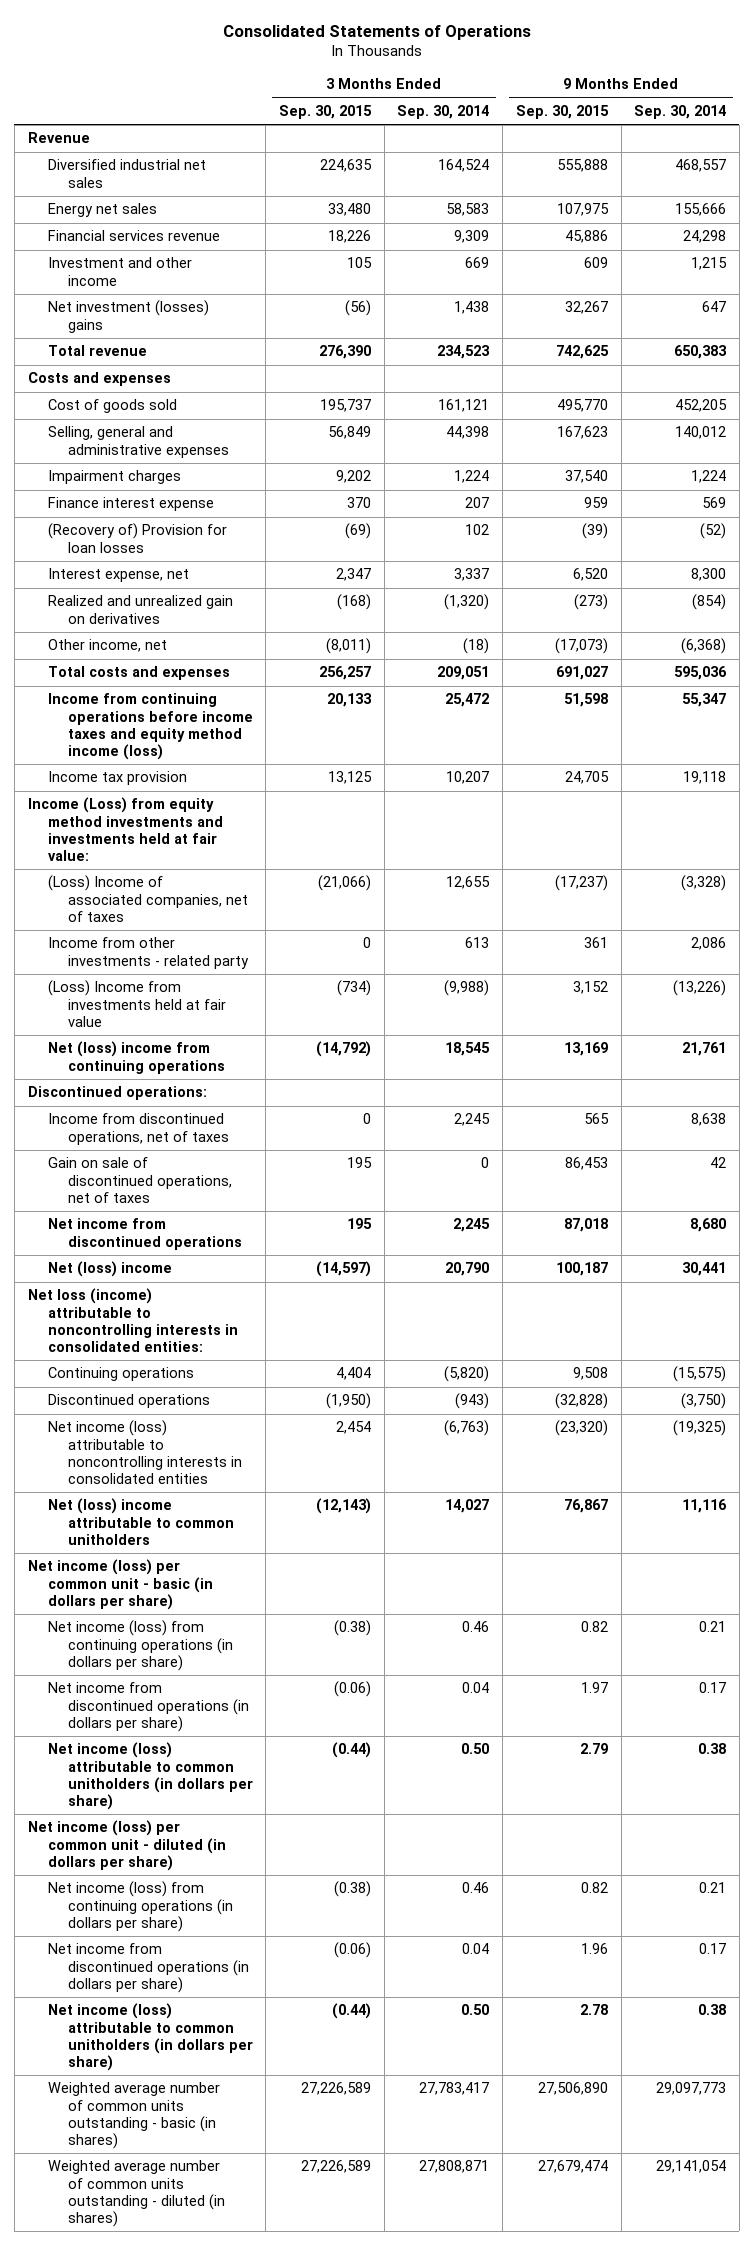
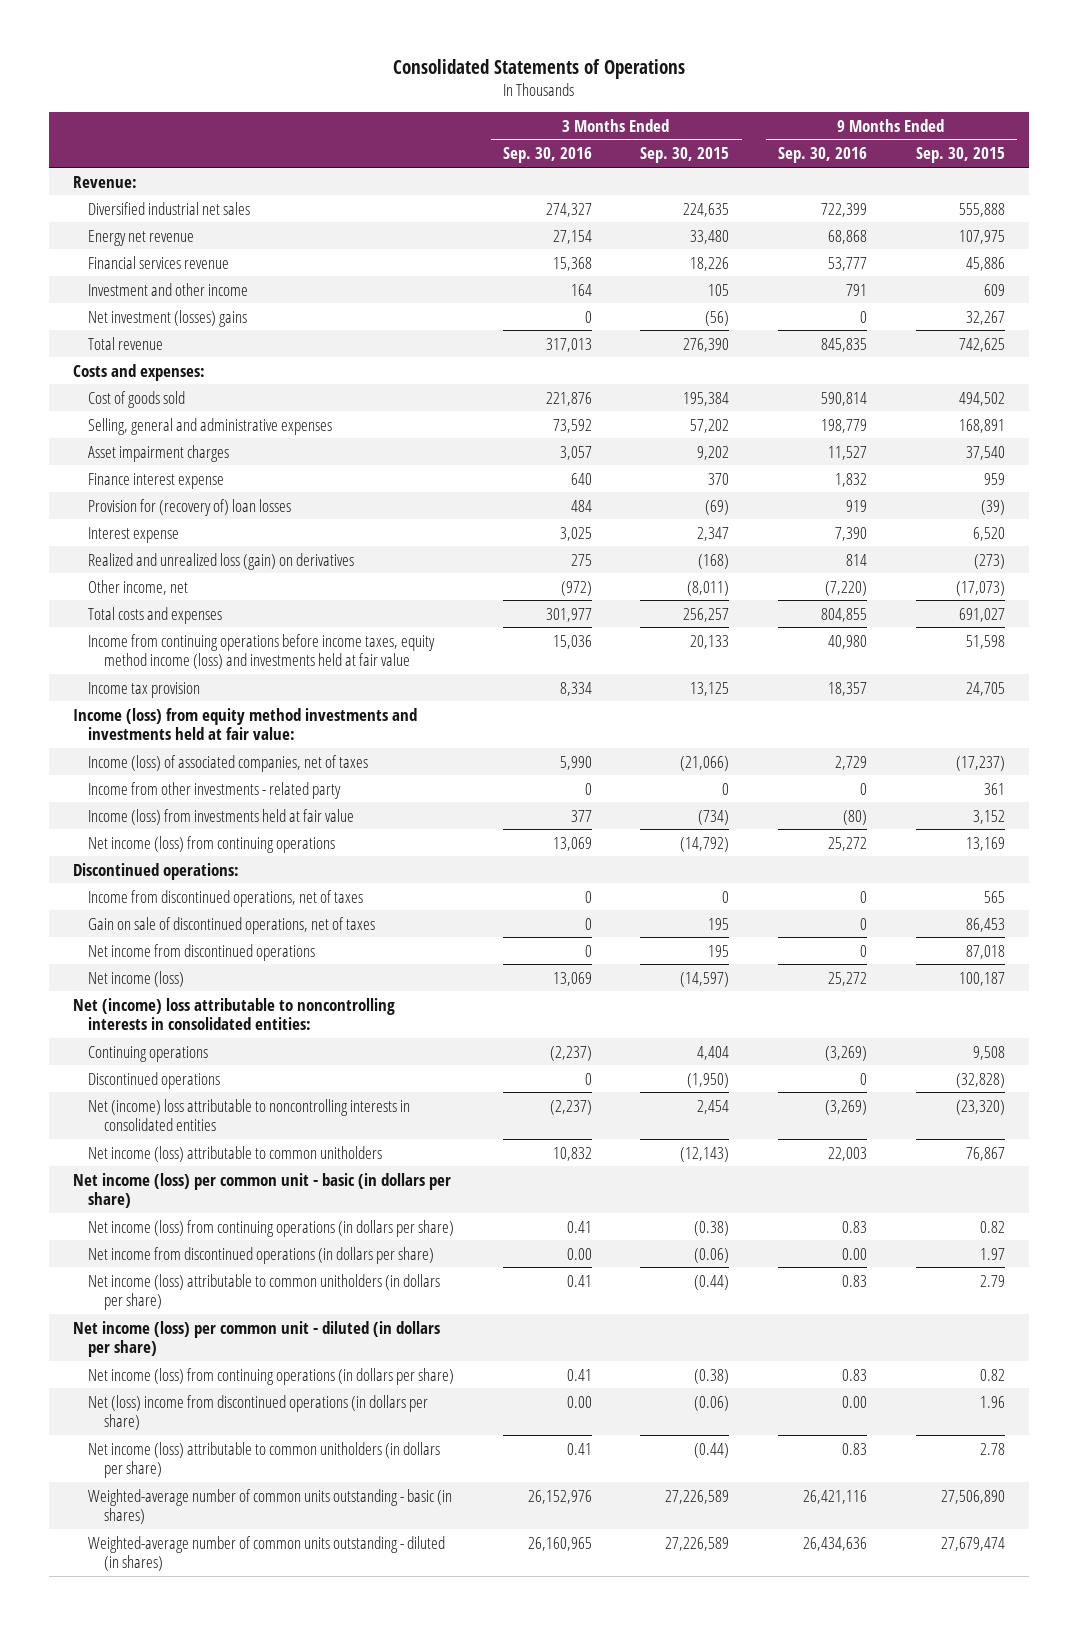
- | 3 Months Ended Sep. 30, 2015 | 3 Months Ended Sep. 30, 2014 | 9 Months Ended Sep. 30, 2015 | 9 Months Ended Sep. 30, 2014
+ | 3 Months Ended Sep. 30, 2016 | 3 Months Ended Sep. 30, 2015 | 9 Months Ended Sep. 30, 2016 | 9 Months Ended Sep. 30, 2015
- Revenue
+ Revenue:
- Energy net sales | 33,480 | 58,583 | 107,975 | 155,666
+ Energy net revenue | 27,154 | 33,480 | 68,868 | 107,975
- Costs and expenses
- Cost of goods sold | 195,737 | 161,121 | 495,770 | 452,205
- Selling, general and administrative expenses | 56,849 | 44,398 | 167,623 | 140,012
- Impairment charges | 9,202 | 1,224 | 37,540 | 1,224
+ Costs and expenses:
+ Cost of goods sold | 221,876 | 195,384 | 590,814 | 494,502
+ Selling, general and administrative expenses | 73,592 | 57,202 | 198,779 | 168,891
+ Asset impairment charges | 3,057 | 9,202 | 11,527 | 37,540
- (Recovery of) Provision for loan losses | (69) | 102 | (39) | (52)
- Interest expense, net | 2,347 | 3,337 | 6,520 | 8,300
- Realized and unrealized gain on derivatives | (168) | (1,320) | (273) | (854)
+ Provision for (recovery of) loan losses | 484 | (69) | 919 | (39)
+ Interest expense | 3,025 | 2,347 | 7,390 | 6,520
+ Realized and unrealized loss (gain) on derivatives | 275 | (168) | 814 | (273)
- Income from continuing operations before income taxes and equity method income (loss) | 20,133 | 25,472 | 51,598 | 55,347
+ Income from continuing operations before income taxes, equity method income (loss) and investments held at fair value | 15,036 | 20,133 | 40,980 | 51,598
- Income (Loss) from equity method investments and investments held at fair value:
- (Loss) Income of associated companies, net of taxes | (21,066) | 12,655 | (17,237) | (3,328)
+ Income (loss) from equity method investments and investments held at fair value:
+ Income (loss) of associated companies, net of taxes | 5,990 | (21,066) | 2,729 | (17,237)
- (Loss) Income from investments held at fair value | (734) | (9,988) | 3,152 | (13,226)
- Net (loss) income from continuing operations | (14,792) | 18,545 | 13,169 | 21,761
+ Income (loss) from investments held at fair value | 377 | (734) | (80) | 3,152
+ Net income (loss) from continuing operations | 13,069 | (14,792) | 25,272 | 13,169
- Net (loss) income | (14,597) | 20,790 | 100,187 | 30,441
- Net loss (income) attributable to noncontrolling interests in consolidated entities:
+ Net income (loss) | 13,069 | (14,597) | 25,272 | 100,187
+ Net (income) loss attributable to noncontrolling interests in consolidated entities:
- Net income (loss) attributable to noncontrolling interests in consolidated entities | 2,454 | (6,763) | (23,320) | (19,325)
- Net (loss) income attributable to common unitholders | (12,143) | 14,027 | 76,867 | 11,116
+ Net (income) loss attributable to noncontrolling interests in consolidated entities | (2,237) | 2,454 | (3,269) | (23,320)
+ Net income (loss) attributable to common unitholders | 10,832 | (12,143) | 22,003 | 76,867
- Net income from discontinued operations (in dollars per share) | (0.06) | 0.04 | 1.96 | 0.17
+ Net (loss) income from discontinued operations (in dollars per share) | 0.00 | (0.06) | 0.00 | 1.96
- Weighted average number of common units outstanding - basic (in shares) | 27,226,589 | 27,783,417 | 27,506,890 | 29,097,773
- Weighted average number of common units outstanding - diluted (in shares) | 27,226,589 | 27,808,871 | 27,679,474 | 29,141,054
+ Weighted-average number of common units outstanding - basic (in shares) | 26,152,976 | 27,226,589 | 26,421,116 | 27,506,890
+ Weighted-average number of common units outstanding - diluted (in shares) | 26,160,965 | 27,226,589 | 26,434,636 | 27,679,474

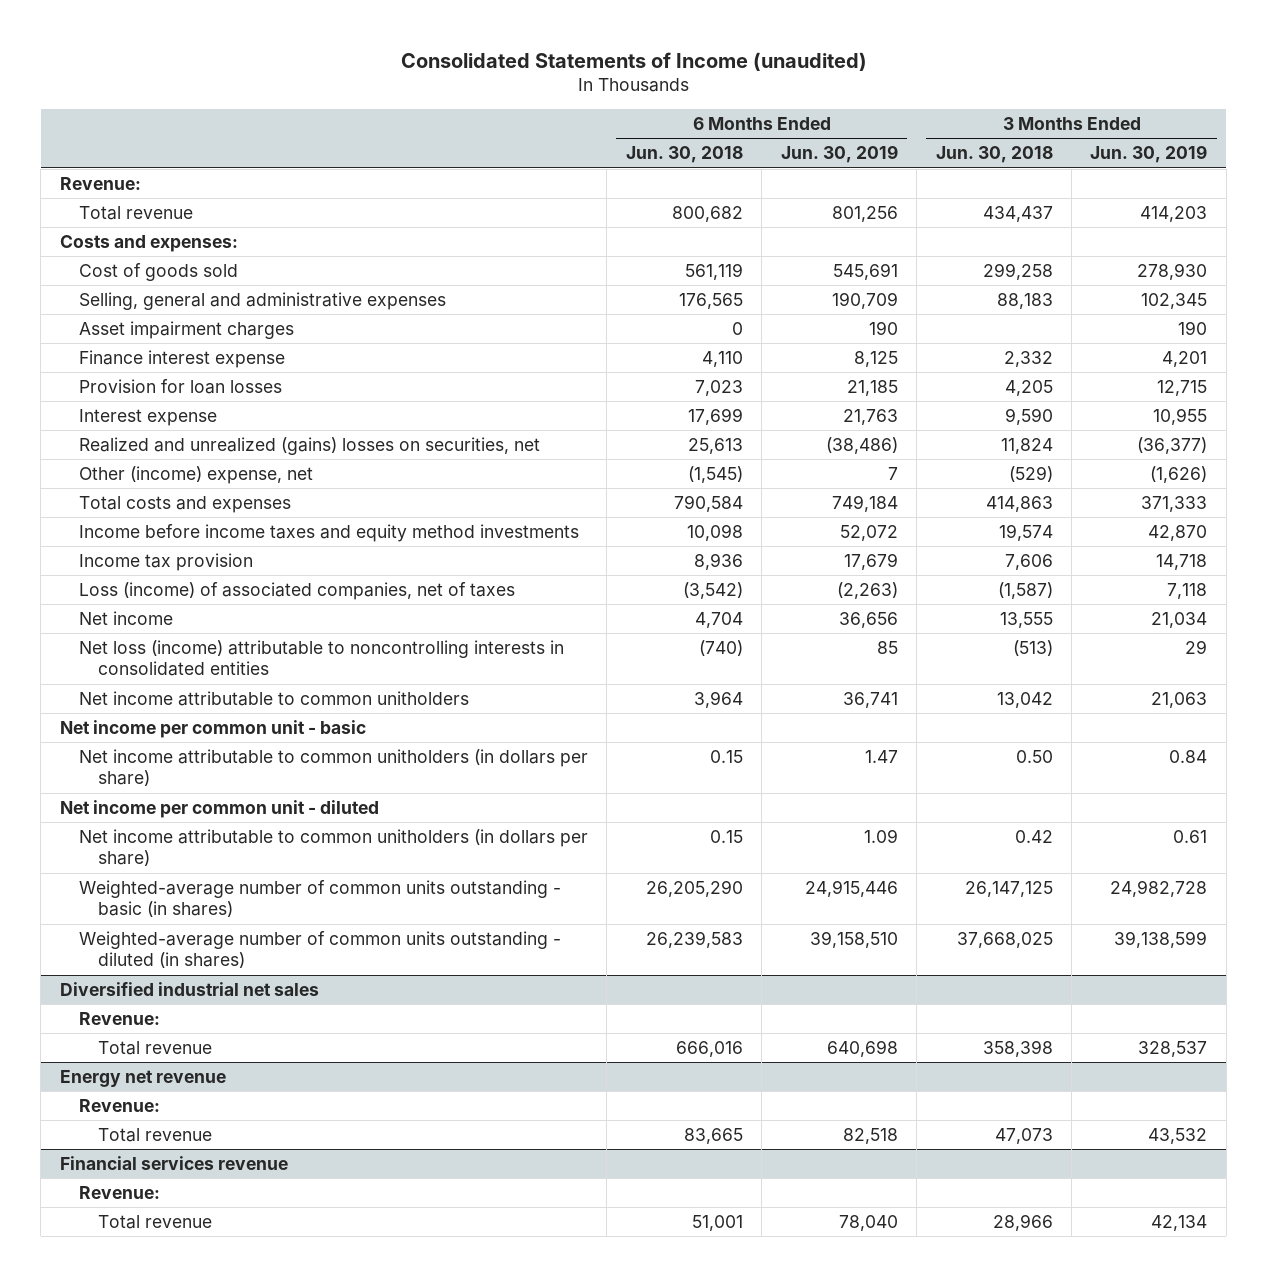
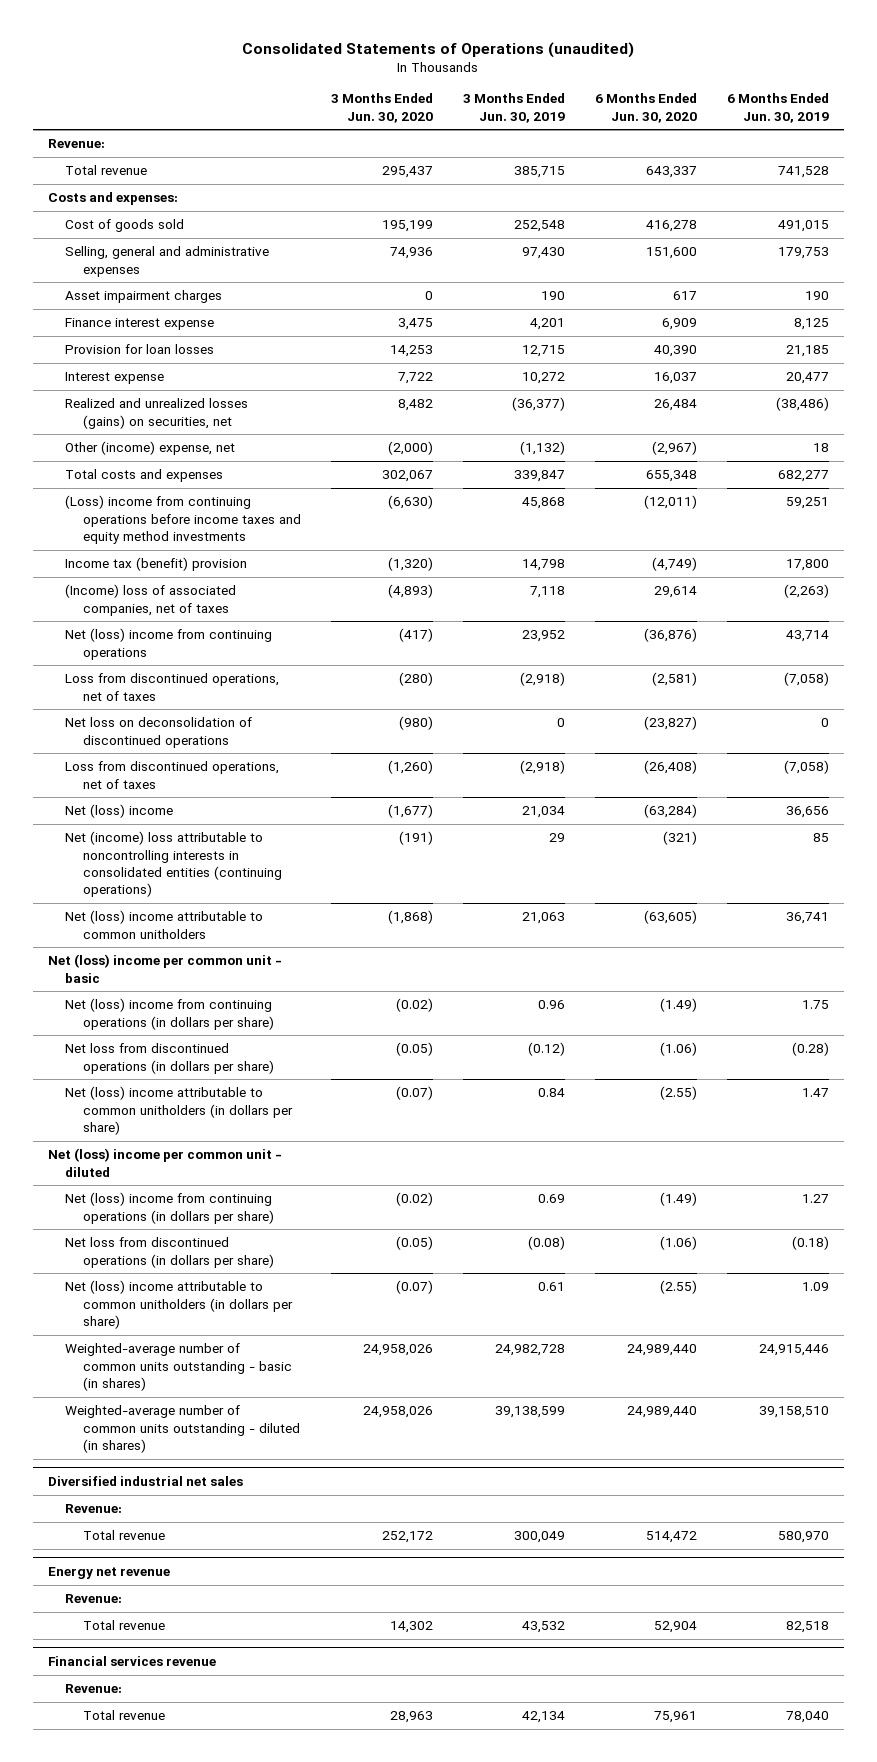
- Consolidated Statements of Income (unaudited)
+ Consolidated Statements of Operations (unaudited)
- | 6 Months Ended Jun. 30, 2018 | 6 Months Ended Jun. 30, 2019 | 3 Months Ended Jun. 30, 2018 | 3 Months Ended Jun. 30, 2019
+ | 3 Months Ended Jun. 30, 2020 | 3 Months Ended Jun. 30, 2019 | 6 Months Ended Jun. 30, 2020 | 6 Months Ended Jun. 30, 2019
- Total revenue | 800,682 | 801,256 | 434,437 | 414,203
+ Total revenue | 295,437 | 385,715 | 643,337 | 741,528
- Cost of goods sold | 561,119 | 545,691 | 299,258 | 278,930
- Selling, general and administrative expenses | 176,565 | 190,709 | 88,183 | 102,345
+ Cost of goods sold | 195,199 | 252,548 | 416,278 | 491,015
+ Selling, general and administrative expenses | 74,936 | 97,430 | 151,600 | 179,753
- Interest expense | 17,699 | 21,763 | 9,590 | 10,955
- Realized and unrealized (gains) losses on securities, net | 25,613 | (38,486) | 11,824 | (36,377)
- Other (income) expense, net | (1,545) | 7 | (529) | (1,626)
- Total costs and expenses | 790,584 | 749,184 | 414,863 | 371,333
- Income before income taxes and equity method investments | 10,098 | 52,072 | 19,574 | 42,870
- Income tax provision | 8,936 | 17,679 | 7,606 | 14,718
- Loss (income) of associated companies, net of taxes | (3,542) | (2,263) | (1,587) | 7,118
- Net income | 4,704 | 36,656 | 13,555 | 21,034
- Net loss (income) attributable to noncontrolling interests in consolidated entities | (740) | 85 | (513) | 29
- Net income attributable to common unitholders | 3,964 | 36,741 | 13,042 | 21,063
- Net income per common unit - basic
- Net income attributable to common unitholders (in dollars per share) | 0.15 | 1.47 | 0.50 | 0.84
- Net income per common unit - diluted
- Net income attributable to common unitholders (in dollars per share) | 0.15 | 1.09 | 0.42 | 0.61
+ Interest expense | 7,722 | 10,272 | 16,037 | 20,477
+ Realized and unrealized losses (gains) on securities, net | 8,482 | (36,377) | 26,484 | (38,486)
+ Other (income) expense, net | (2,000) | (1,132) | (2,967) | 18
+ Total costs and expenses | 302,067 | 339,847 | 655,348 | 682,277
+ (Loss) income from continuing operations before income taxes and equity method investments | (6,630) | 45,868 | (12,011) | 59,251
+ Income tax (benefit) provision | (1,320) | 14,798 | (4,749) | 17,800
+ (Income) loss of associated companies, net of taxes | (4,893) | 7,118 | 29,614 | (2,263)
+ Net (loss) income from continuing operations | (417) | 23,952 | (36,876) | 43,714
+ Loss from discontinued operations, net of taxes | (280) | (2,918) | (2,581) | (7,058)
+ Net loss on deconsolidation of discontinued operations | (980) | 0 | (23,827) | 0
+ Loss from discontinued operations, net of taxes | (1,260) | (2,918) | (26,408) | (7,058)
+ Net (loss) income | (1,677) | 21,034 | (63,284) | 36,656
+ Net (income) loss attributable to noncontrolling interests in consolidated entities (continuing operations) | (191) | 29 | (321) | 85
+ Net (loss) income attributable to common unitholders | (1,868) | 21,063 | (63,605) | 36,741
+ Net (loss) income per common unit - basic
+ Net (loss) income from continuing operations (in dollars per share) | (0.02) | 0.96 | (1.49) | 1.75
+ Net loss from discontinued operations (in dollars per share) | (0.05) | (0.12) | (1.06) | (0.28)
+ Net (loss) income attributable to common unitholders (in dollars per share) | (0.07) | 0.84 | (2.55) | 1.47
+ Net (loss) income per common unit - diluted
+ Net (loss) income from continuing operations (in dollars per share) | (0.02) | 0.69 | (1.49) | 1.27
+ Net loss from discontinued operations (in dollars per share) | (0.05) | (0.08) | (1.06) | (0.18)
+ Net (loss) income attributable to common unitholders (in dollars per share) | (0.07) | 0.61 | (2.55) | 1.09
@ Diversified industrial net sales
- Total revenue | 666,016 | 640,698 | 358,398 | 328,537
+ Total revenue | 252,172 | 300,049 | 514,472 | 580,970

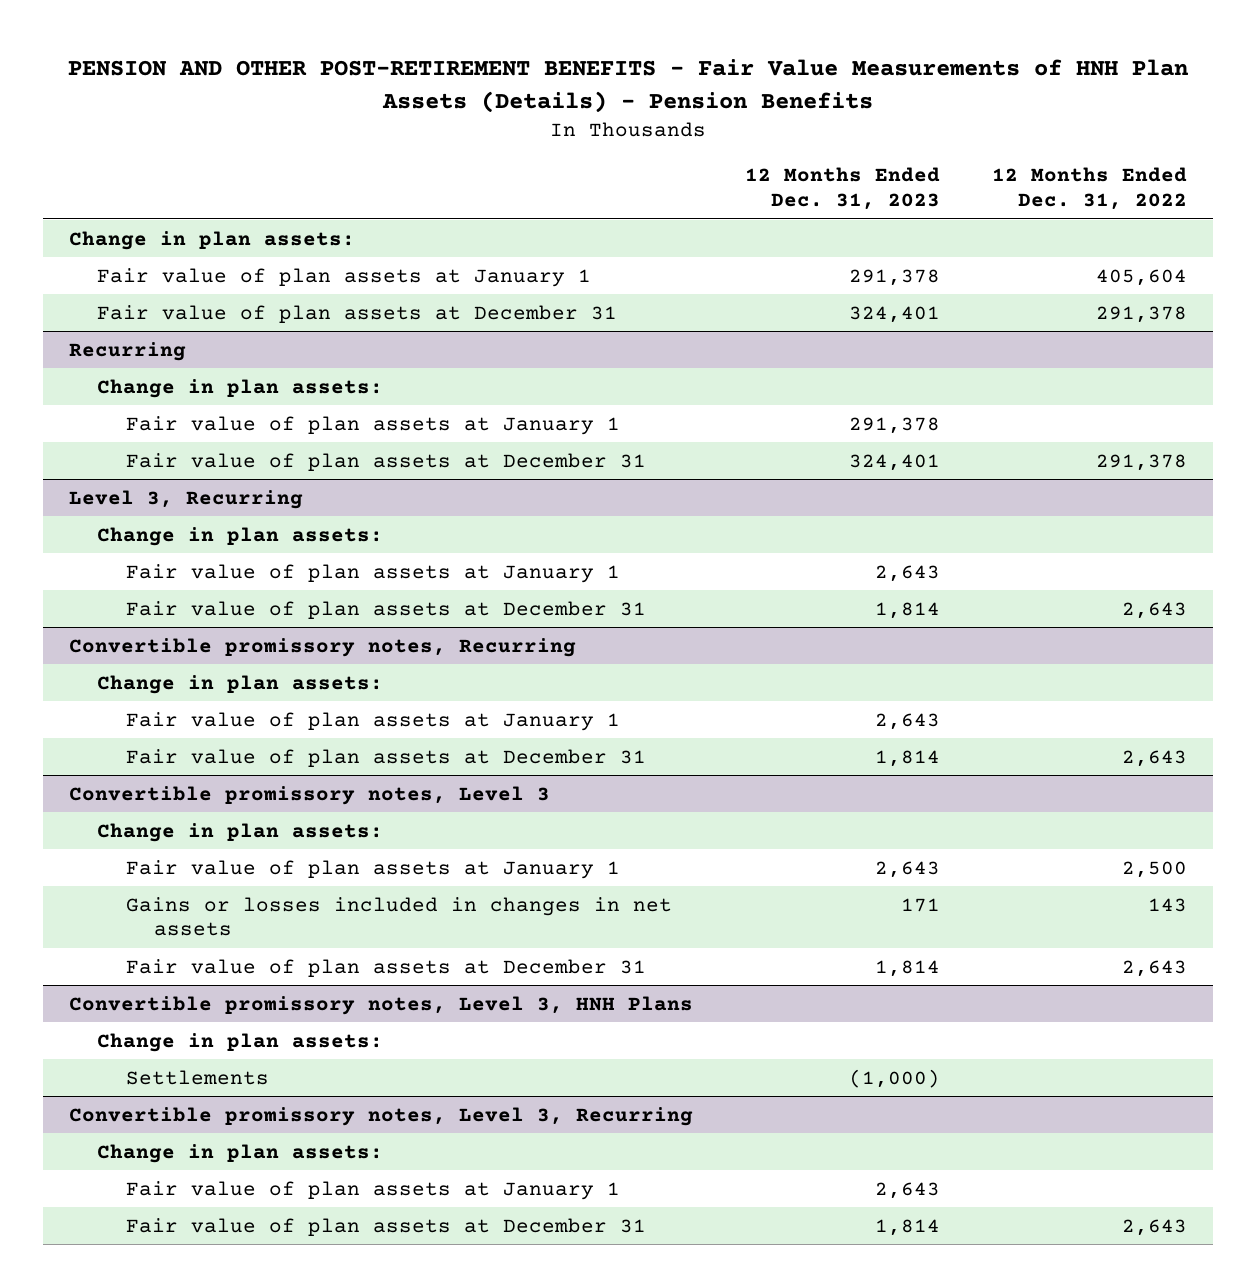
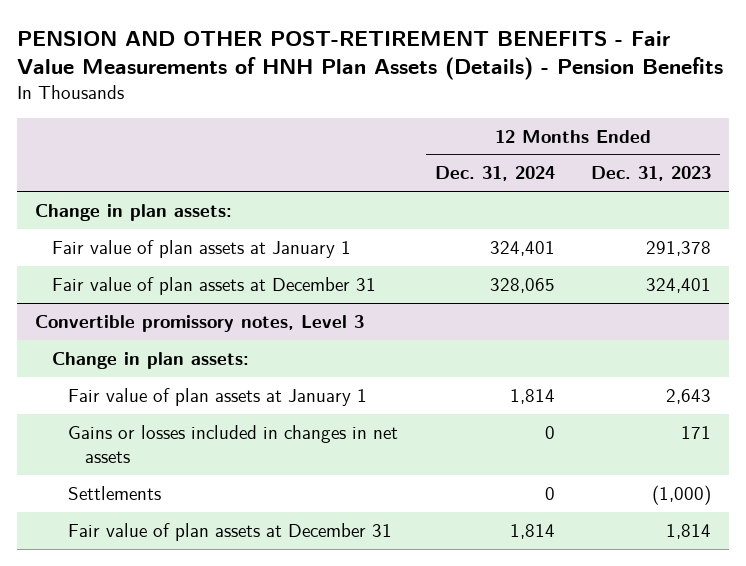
- | 12 Months Ended Dec. 31, 2023 | 12 Months Ended Dec. 31, 2022
+ | 12 Months Ended Dec. 31, 2024 | 12 Months Ended Dec. 31, 2023
- Recurring
- Change in plan assets:
- Fair value of plan assets at January 1 | 291,378 |
- Fair value of plan assets at December 31 | 324,401 | 291,378
- Level 3, Recurring
- Change in plan assets:
- Fair value of plan assets at January 1 | 2,643 |
- Fair value of plan assets at December 31 | 1,814 | 2,643
- Convertible promissory notes, Recurring
- Change in plan assets:
- Fair value of plan assets at January 1 | 2,643 |
- Fair value of plan assets at December 31 | 1,814 | 2,643
@ Convertible promissory notes, Level 3
- Fair value of plan assets at December 31 | 1,814 | 2,643
- Convertible promissory notes, Level 3, HNH Plans
- Change in plan assets:
- Convertible promissory notes, Level 3, Recurring
- Change in plan assets:
- Fair value of plan assets at January 1 | 2,643 |

